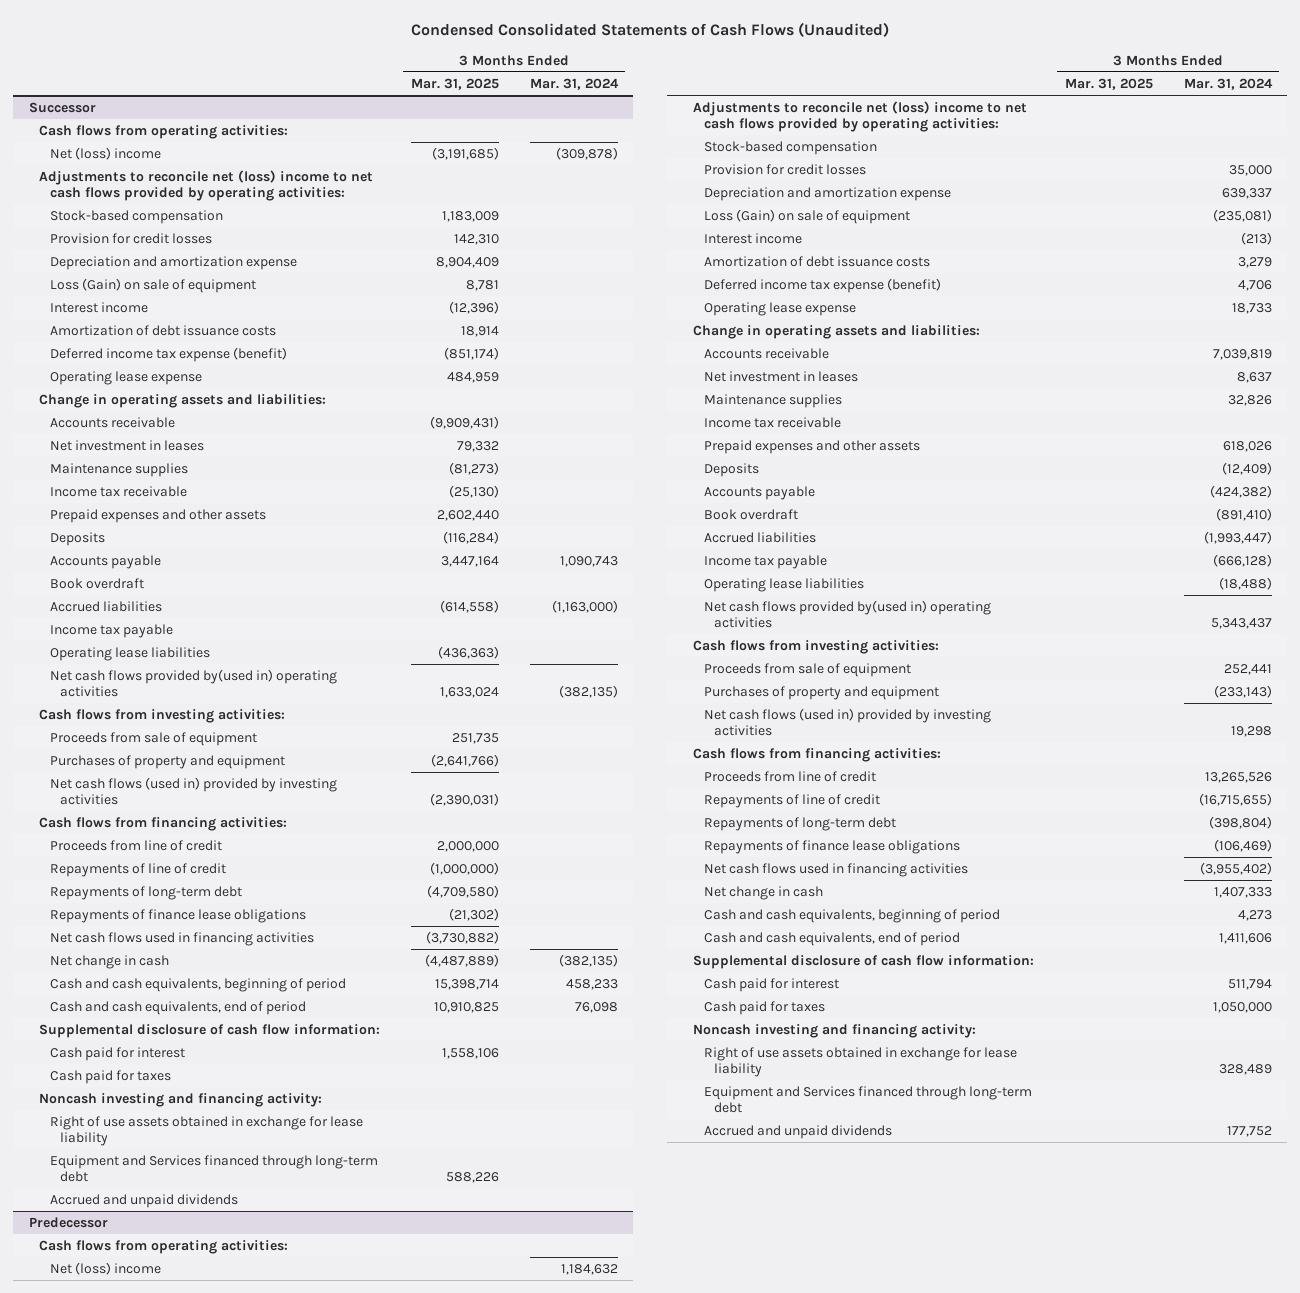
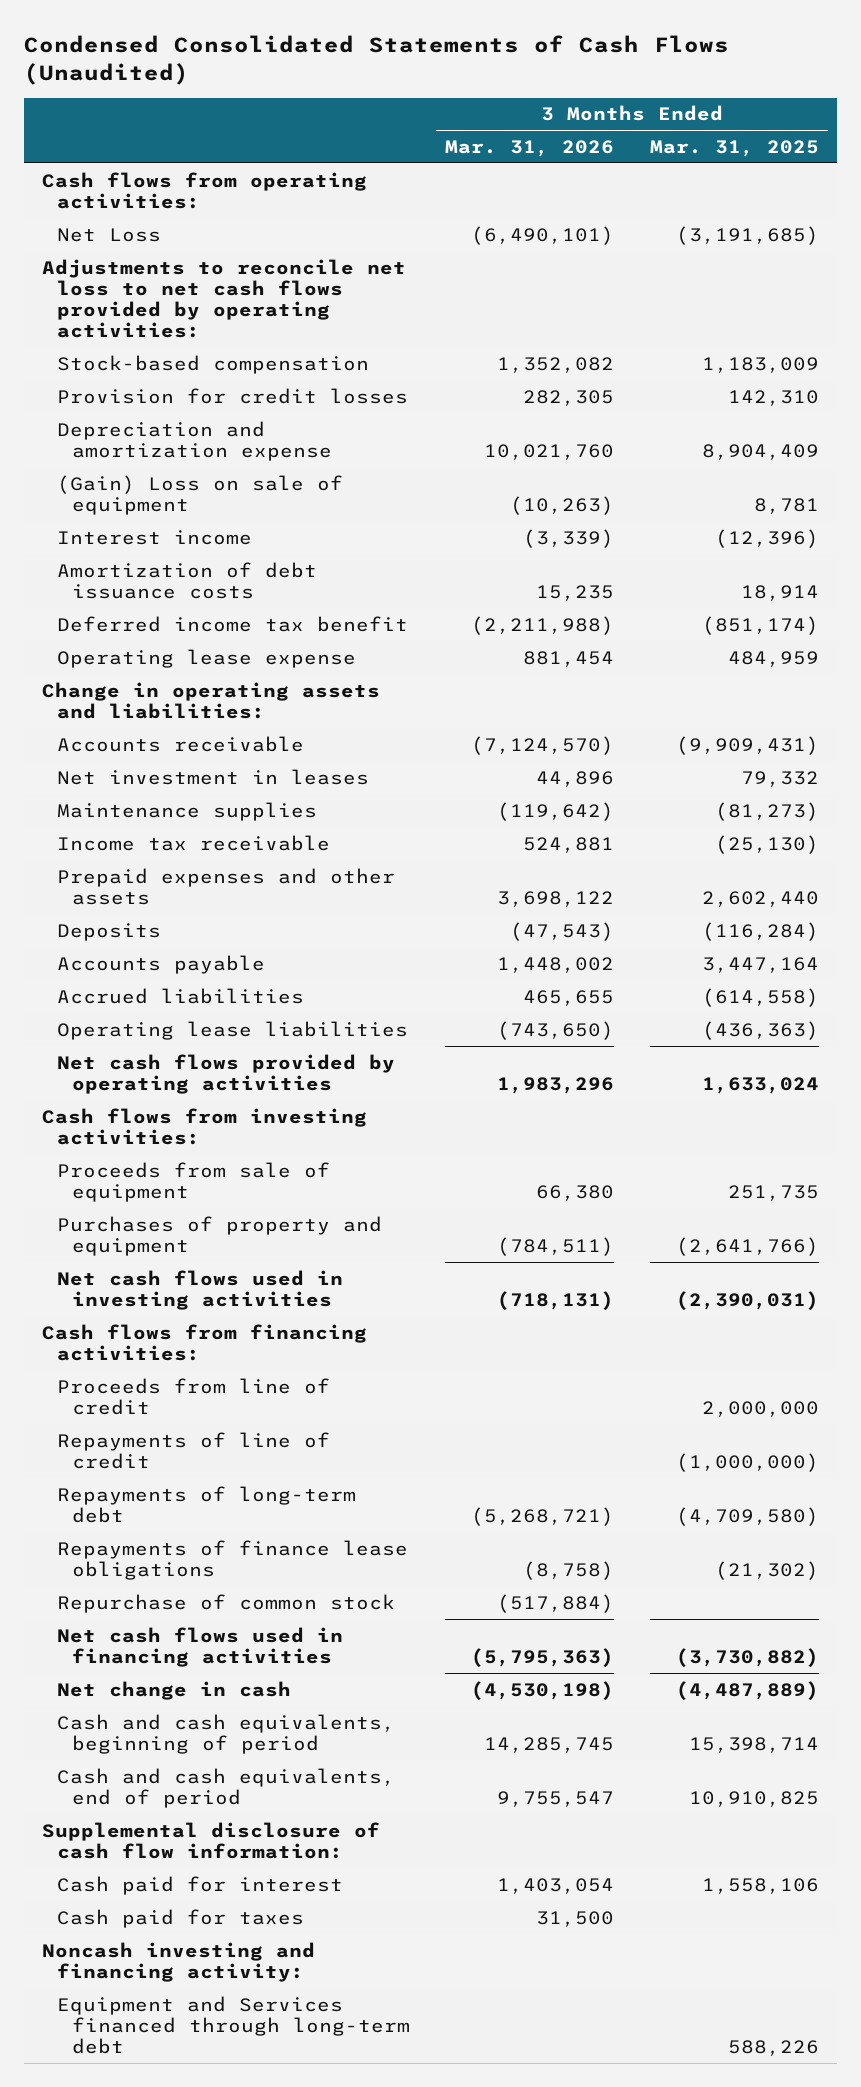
- | 3 Months Ended Mar. 31, 2025 | 3 Months Ended Mar. 31, 2024
+ | 3 Months Ended Mar. 31, 2026 | 3 Months Ended Mar. 31, 2025
- Successor
- Net (loss) income | (3,191,685) | (309,878)
- Adjustments to reconcile net (loss) income to net cash flows provided by operating activities:
+ Net Loss | (6,490,101) | (3,191,685)
+ Adjustments to reconcile net loss to net cash flows provided by operating activities:
- Loss (Gain) on sale of equipment | 8,781 |
+ (Gain) Loss on sale of equipment | (10,263) | 8,781
- Deferred income tax expense (benefit) | (851,174) |
+ Deferred income tax benefit | (2,211,988) | (851,174)
- Book overdraft
- Income tax payable
- Net cash flows provided by(used in) operating activities | 1,633,024 | (382,135)
+ Net cash flows provided by operating activities | 1,983,296 | 1,633,024
- Net cash flows (used in) provided by investing activities | (2,390,031) |
+ Net cash flows used in investing activities | (718,131) | (2,390,031)
+ Repurchase of common stock | (517,884) |
- Right of use assets obtained in exchange for lease liability
- Accrued and unpaid dividends
- Predecessor
- Cash flows from operating activities:
- Net (loss) income | | 1,184,632
- Adjustments to reconcile net (loss) income to net cash flows provided by operating activities:
- Stock-based compensation
- Provision for credit losses | | 35,000
- Depreciation and amortization expense | | 639,337
- Loss (Gain) on sale of equipment | | (235,081)
- Interest income | | (213)
- Amortization of debt issuance costs | | 3,279
- Deferred income tax expense (benefit) | | 4,706
- Operating lease expense | | 18,733
- Change in operating assets and liabilities:
- Accounts receivable | | 7,039,819
- Net investment in leases | | 8,637
- Maintenance supplies | | 32,826
- Income tax receivable
- Prepaid expenses and other assets | | 618,026
- Deposits | | (12,409)
- Accounts payable | | (424,382)
- Book overdraft | | (891,410)
- Accrued liabilities | | (1,993,447)
- Income tax payable | | (666,128)
- Operating lease liabilities | | (18,488)
- Net cash flows provided by(used in) operating activities | | 5,343,437
- Cash flows from investing activities:
- Proceeds from sale of equipment | | 252,441
- Purchases of property and equipment | | (233,143)
- Net cash flows (used in) provided by investing activities | | 19,298
- Cash flows from financing activities:
- Proceeds from line of credit | | 13,265,526
- Repayments of line of credit | | (16,715,655)
- Repayments of long-term debt | | (398,804)
- Repayments of finance lease obligations | | (106,469)
- Net cash flows used in financing activities | | (3,955,402)
- Net change in cash | | 1,407,333
- Cash and cash equivalents, beginning of period | | 4,273
- Cash and cash equivalents, end of period | | 1,411,606
- Supplemental disclosure of cash flow information:
- Cash paid for interest | | 511,794
- Cash paid for taxes | | 1,050,000
- Noncash investing and financing activity:
- Right of use assets obtained in exchange for lease liability | | 328,489
- Equipment and Services financed through long-term debt
- Accrued and unpaid dividends | | 177,752

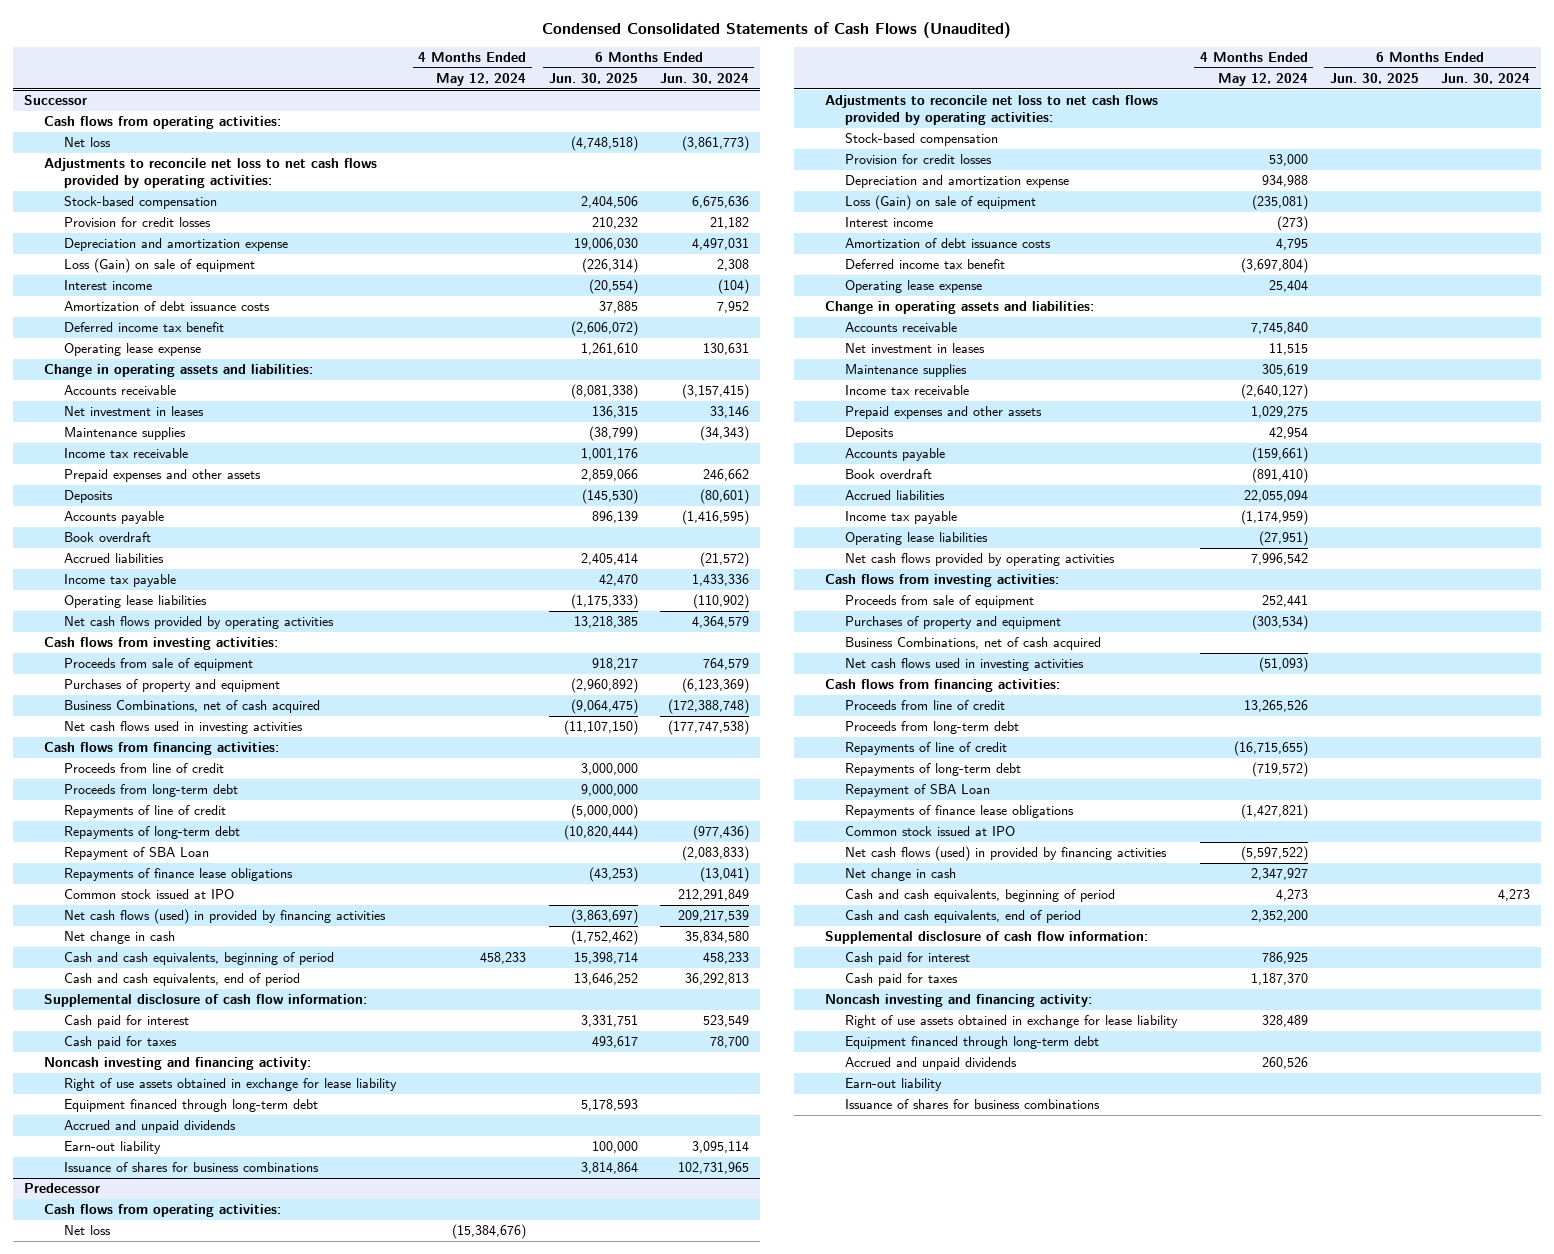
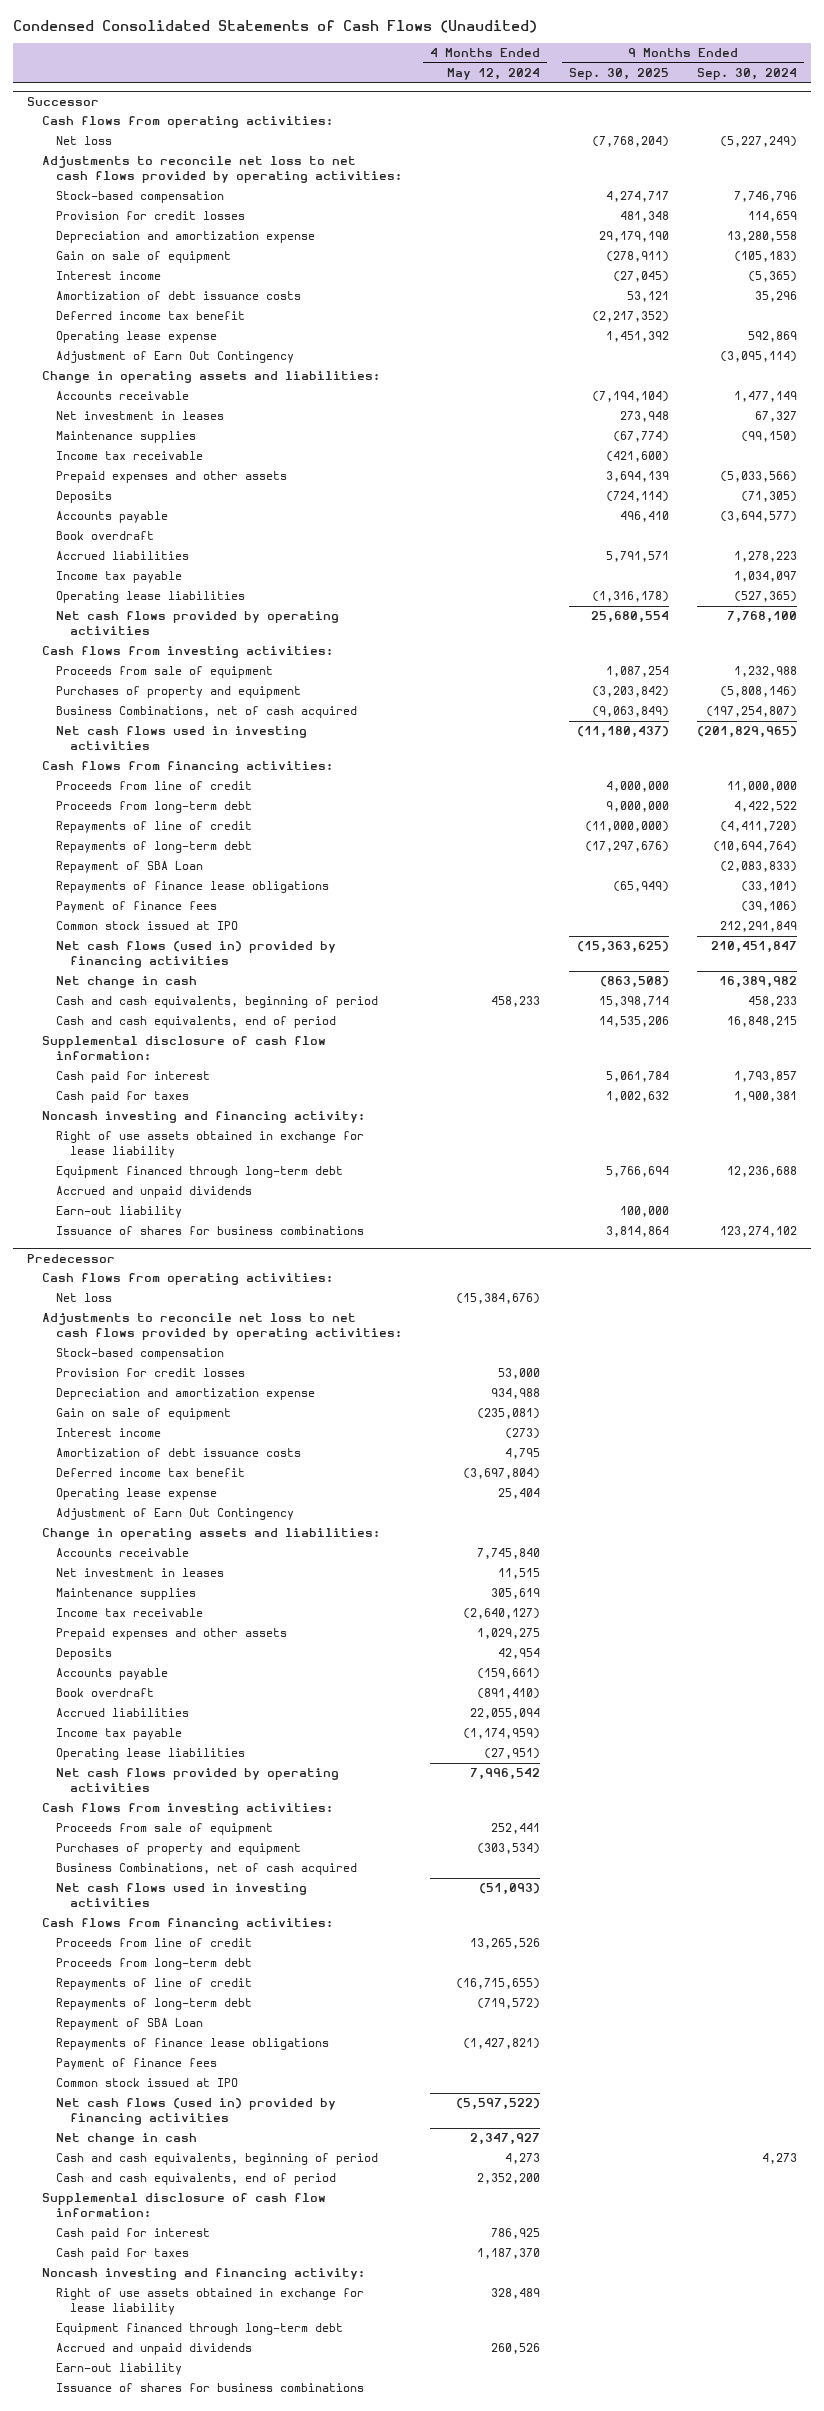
- | 4 Months Ended May 12, 2024 | 6 Months Ended Jun. 30, 2025 | 6 Months Ended Jun. 30, 2024
+ | 4 Months Ended May 12, 2024 | 9 Months Ended Sep. 30, 2025 | 9 Months Ended Sep. 30, 2024
@ Successor
- Loss (Gain) on sale of equipment | | (226,314) | 2,308
+ Gain on sale of equipment | | (278,911) | (105,183)
+ Adjustment of Earn Out Contingency | | | (3,095,114)
+ Payment of finance fees | | | (39,106)
- Net cash flows (used) in provided by financing activities | | (3,863,697) | 209,217,539
+ Net cash flows (used in) provided by financing activities | | (15,363,625) | 210,451,847
@ Predecessor
- Loss (Gain) on sale of equipment | (235,081) | |
+ Gain on sale of equipment | (235,081) | |
+ Adjustment of Earn Out Contingency
+ Payment of finance fees
- Net cash flows (used) in provided by financing activities | (5,597,522) | |
+ Net cash flows (used in) provided by financing activities | (5,597,522) | |

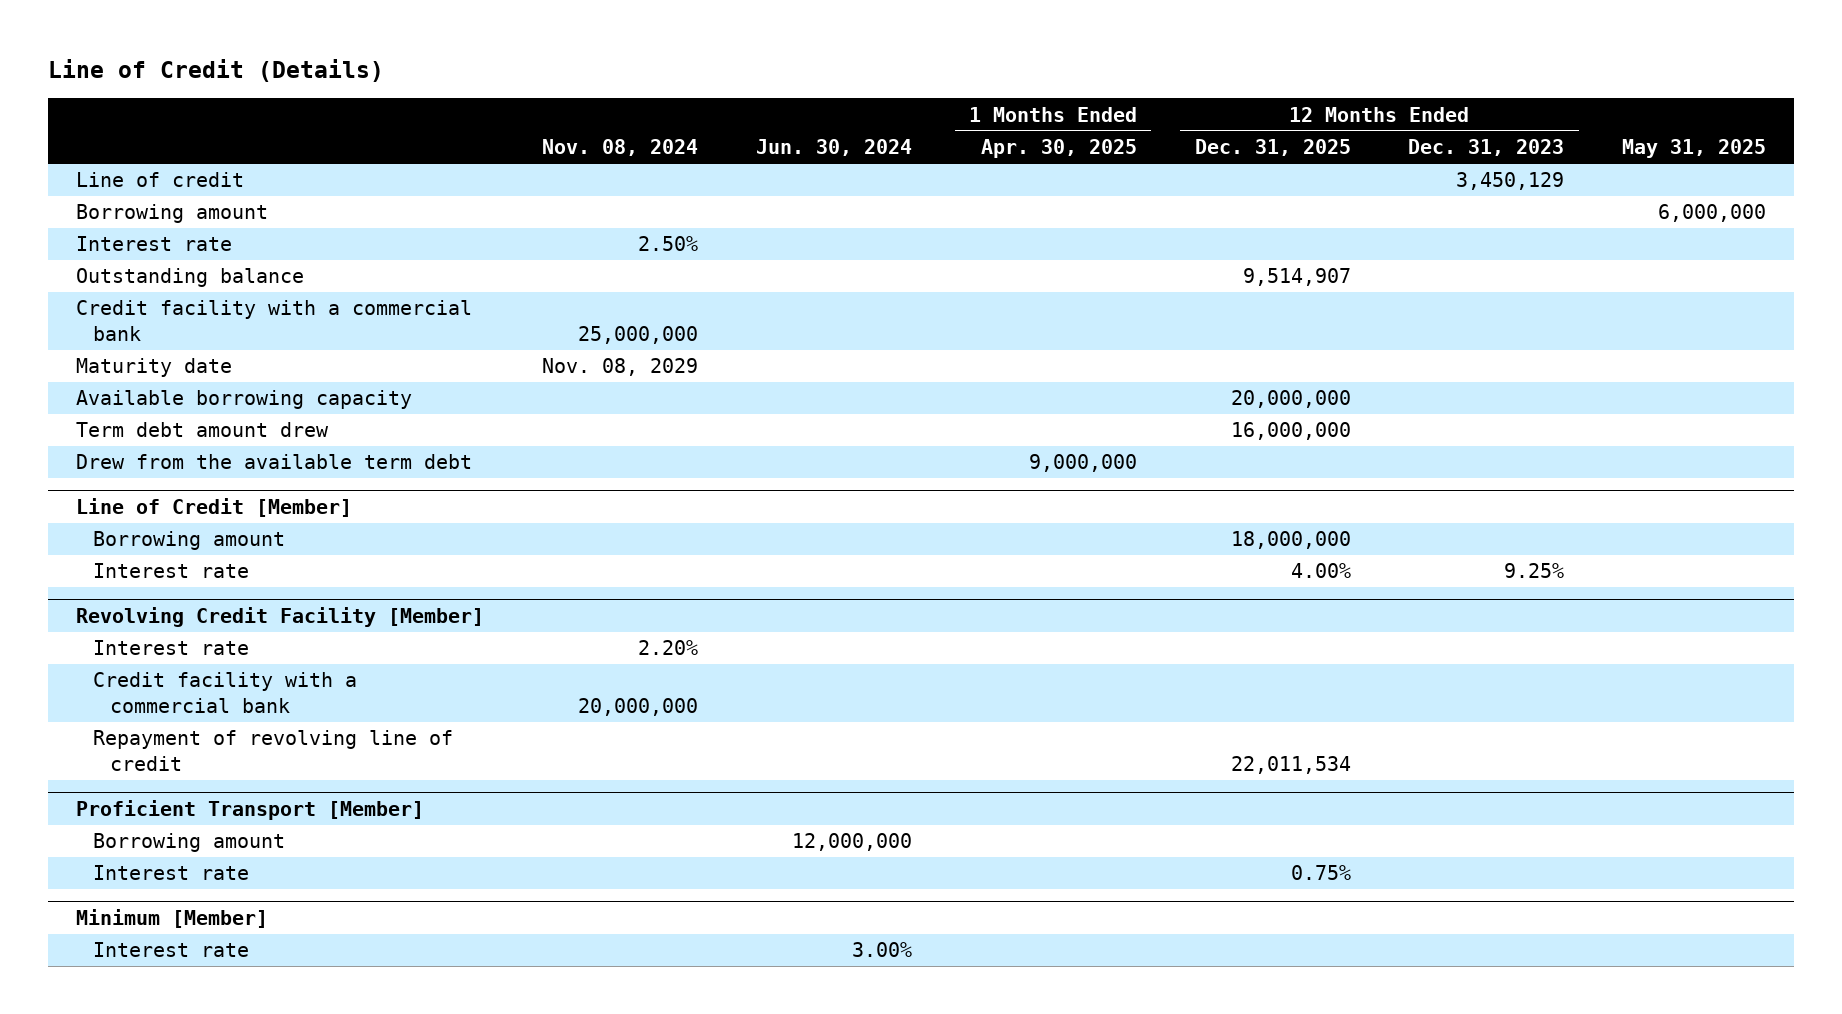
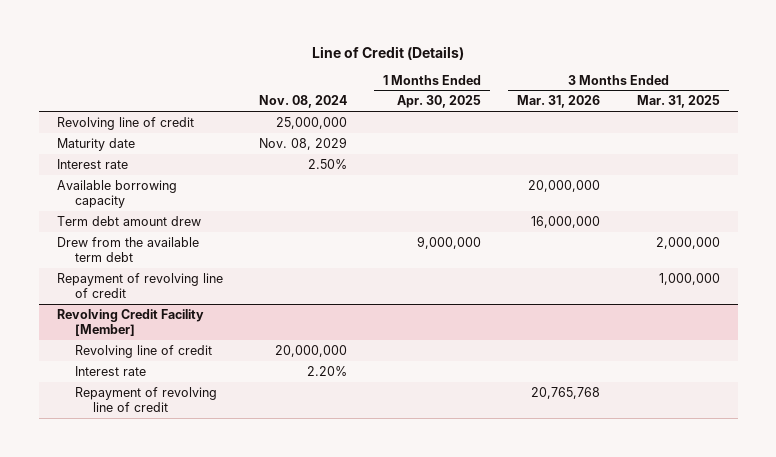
- | Nov. 08, 2024 | Jun. 30, 2024 | 1 Months Ended Apr. 30, 2025 | 12 Months Ended Dec. 31, 2025 | 12 Months Ended Dec. 31, 2023 | May 31, 2025
+ | Nov. 08, 2024 | 1 Months Ended Apr. 30, 2025 | 3 Months Ended Mar. 31, 2026 | 3 Months Ended Mar. 31, 2025
- Line of credit | | | | | 3,450,129 |
- Borrowing amount | | | | | | 6,000,000
- Outstanding balance | | | | 9,514,907 | |
- Credit facility with a commercial bank | 25,000,000 | | | | |
+ Revolving line of credit | 25,000,000 | | |
moved down: Interest rate | 2.50% | | |
- Line of Credit [Member]
- Borrowing amount | | | | 18,000,000 | |
- Interest rate | | | | 4.00% | 9.25% |
+ Repayment of revolving line of credit | | | | 1,000,000
@ Revolving Credit Facility [Member]
+ Revolving line of credit | 20,000,000 | | |
- Credit facility with a commercial bank | 20,000,000 | | | | |
- Proficient Transport [Member]
- Borrowing amount | | 12,000,000 | | | |
- Interest rate | | | | 0.75% | |
- Minimum [Member]
- Interest rate | | 3.00% | | | |

